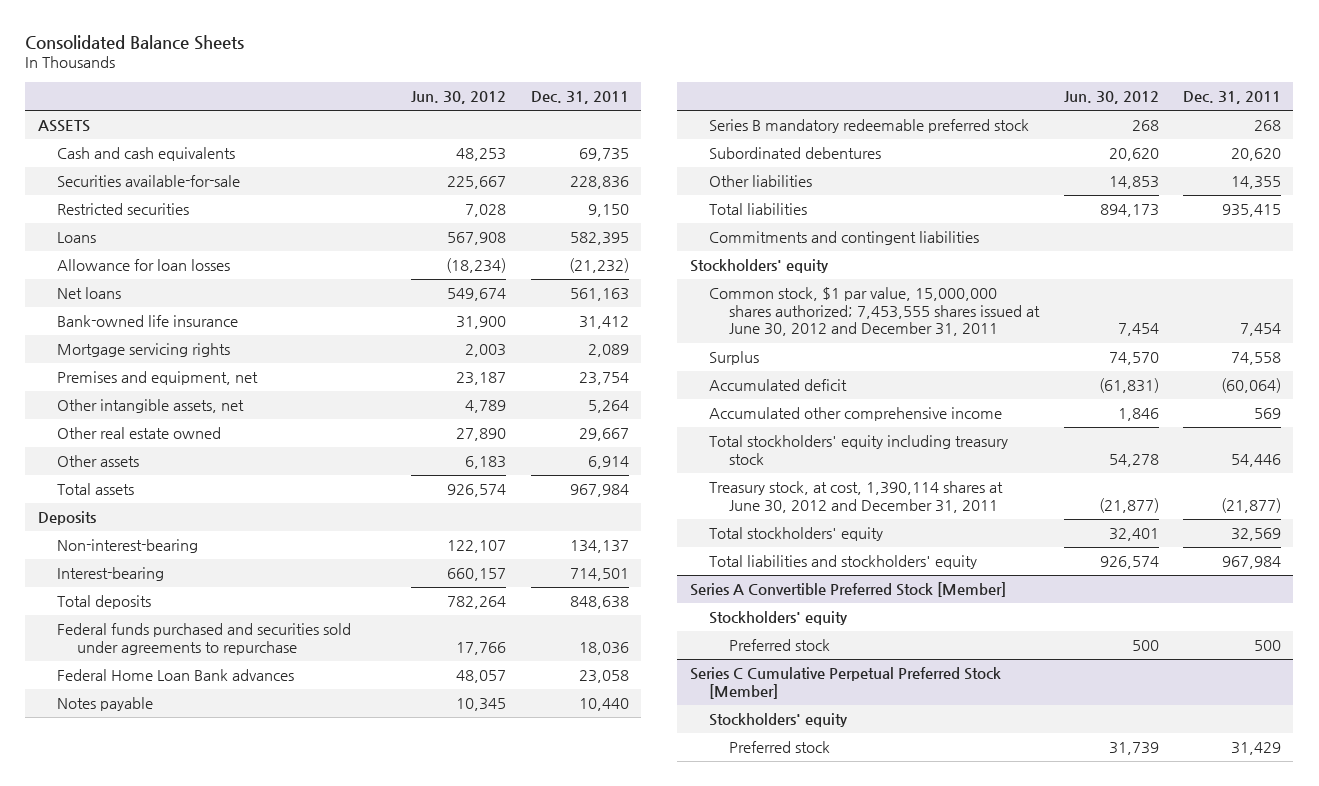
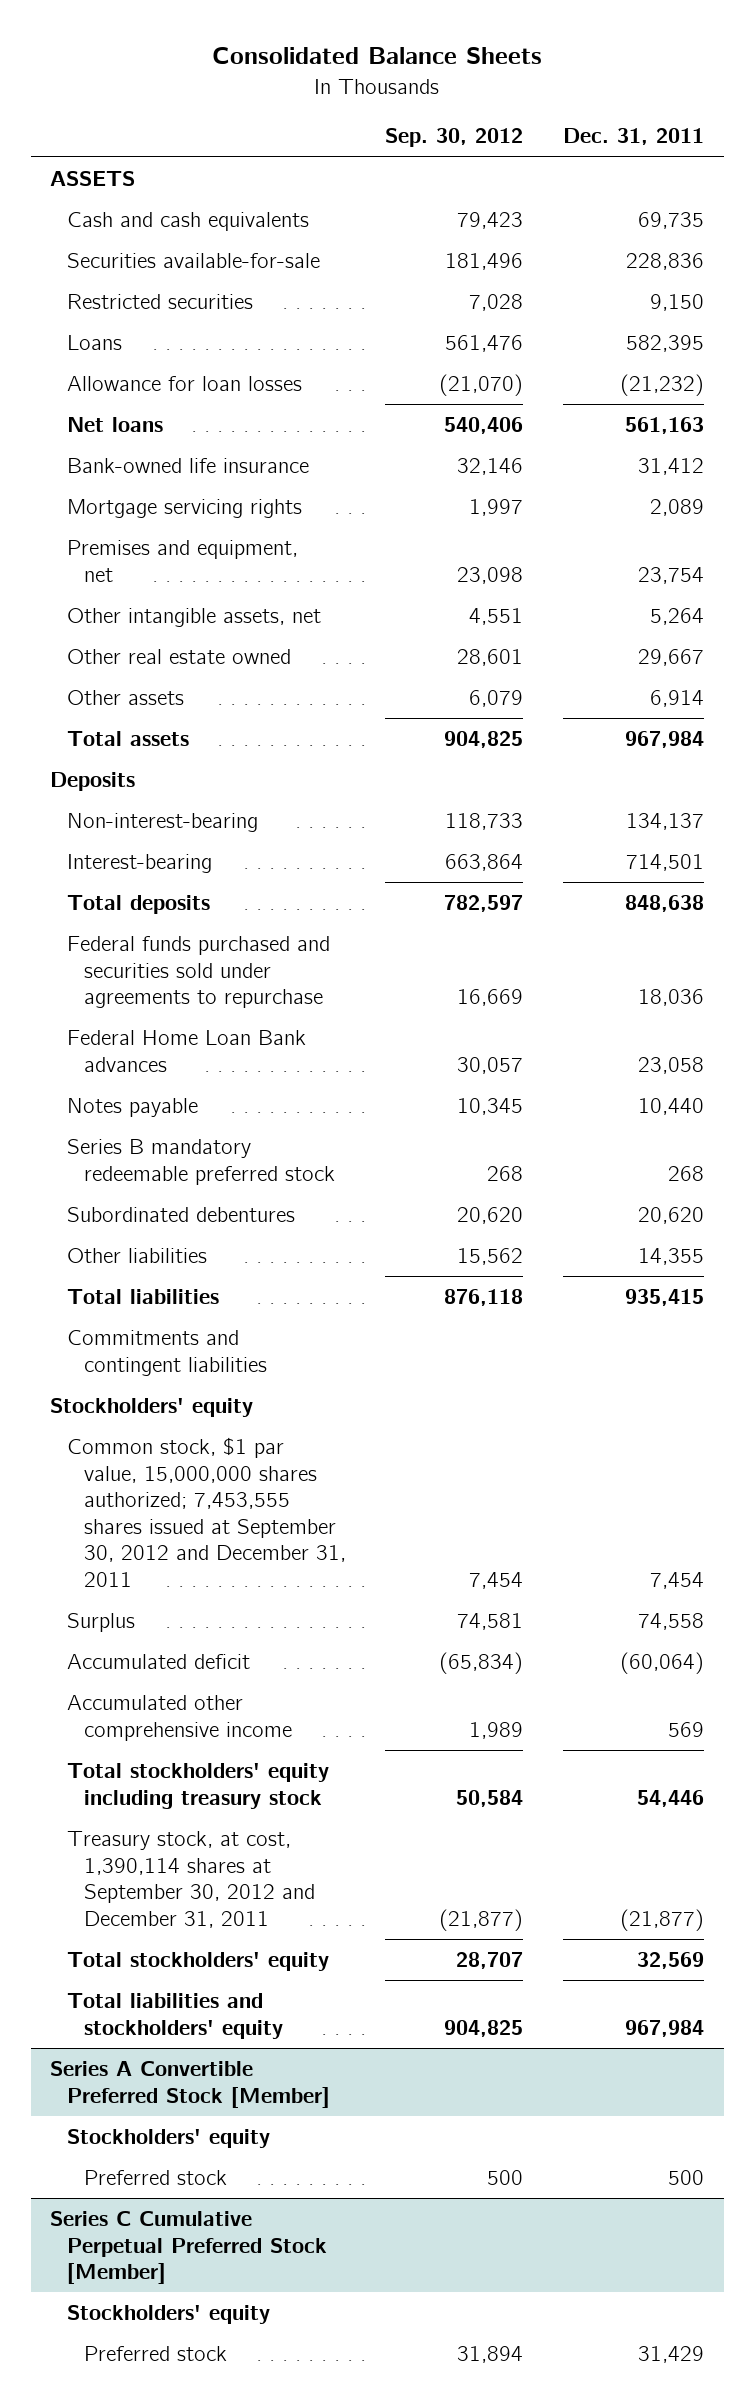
- | Jun. 30, 2012 | Dec. 31, 2011
+ | Sep. 30, 2012 | Dec. 31, 2011
- Common stock, $1 par value, 15,000,000 shares authorized; 7,453,555 shares issued at June 30, 2012 and December 31, 2011 | 7,454 | 7,454
+ Common stock, $1 par value, 15,000,000 shares authorized; 7,453,555 shares issued at September 30, 2012 and December 31, 2011 | 7,454 | 7,454
- Treasury stock, at cost, 1,390,114 shares at June 30, 2012 and December 31, 2011 | (21,877) | (21,877)
+ Treasury stock, at cost, 1,390,114 shares at September 30, 2012 and December 31, 2011 | (21,877) | (21,877)

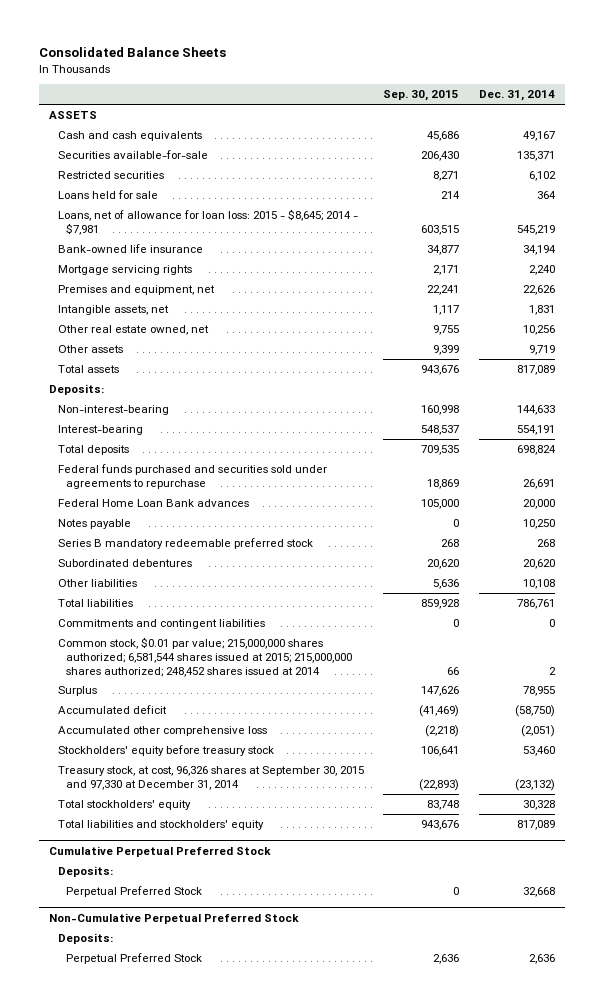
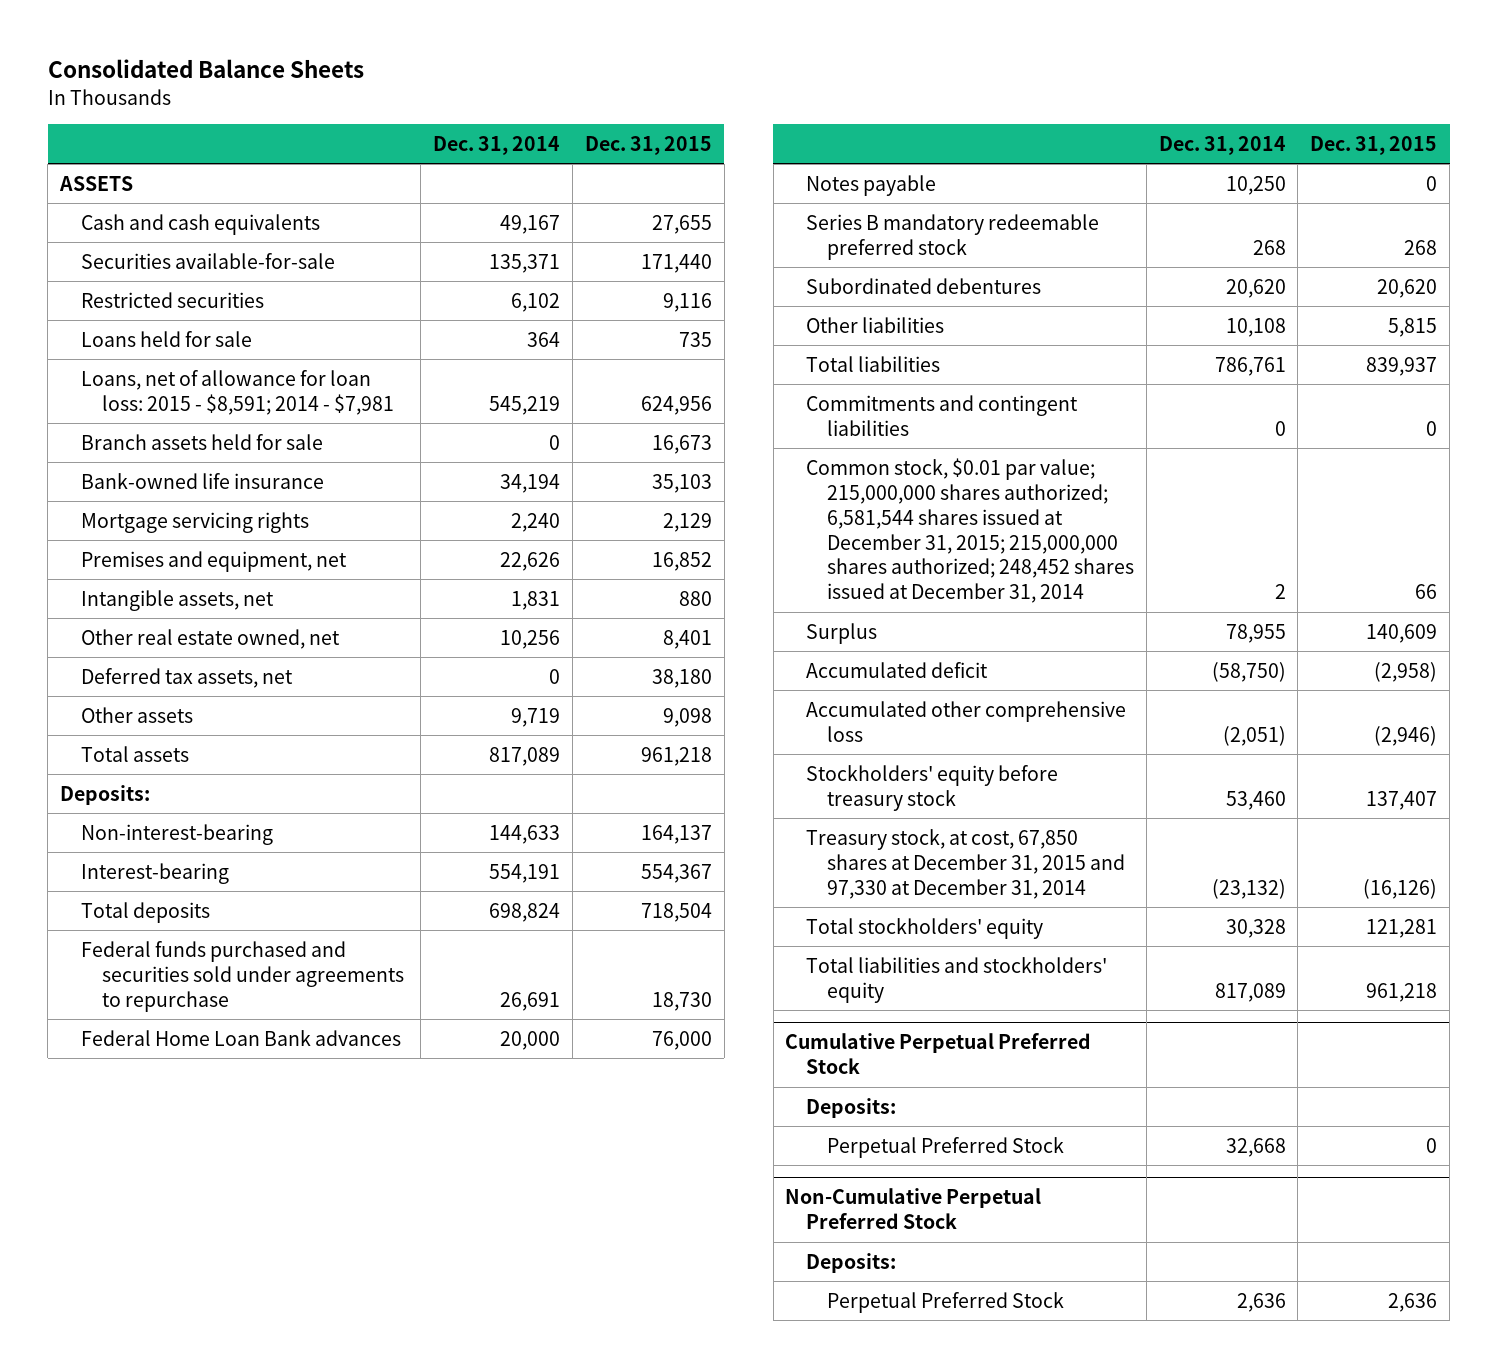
- | Sep. 30, 2015 | Dec. 31, 2014
+ | Dec. 31, 2014 | Dec. 31, 2015
- Loans, net of allowance for loan loss: 2015 - $8,645; 2014 - $7,981 | 603,515 | 545,219
+ Loans, net of allowance for loan loss: 2015 - $8,591; 2014 - $7,981 | 545,219 | 624,956
+ Branch assets held for sale | 0 | 16,673
+ Deferred tax assets, net | 0 | 38,180
- Common stock, $0.01 par value; 215,000,000 shares authorized; 6,581,544 shares issued at 2015; 215,000,000 shares authorized; 248,452 shares issued at 2014 | 66 | 2
+ Common stock, $0.01 par value; 215,000,000 shares authorized; 6,581,544 shares issued at December 31, 2015; 215,000,000 shares authorized; 248,452 shares issued at December 31, 2014 | 2 | 66
- Treasury stock, at cost, 96,326 shares at September 30, 2015 and 97,330 at December 31, 2014 | (22,893) | (23,132)
+ Treasury stock, at cost, 67,850 shares at December 31, 2015 and 97,330 at December 31, 2014 | (23,132) | (16,126)

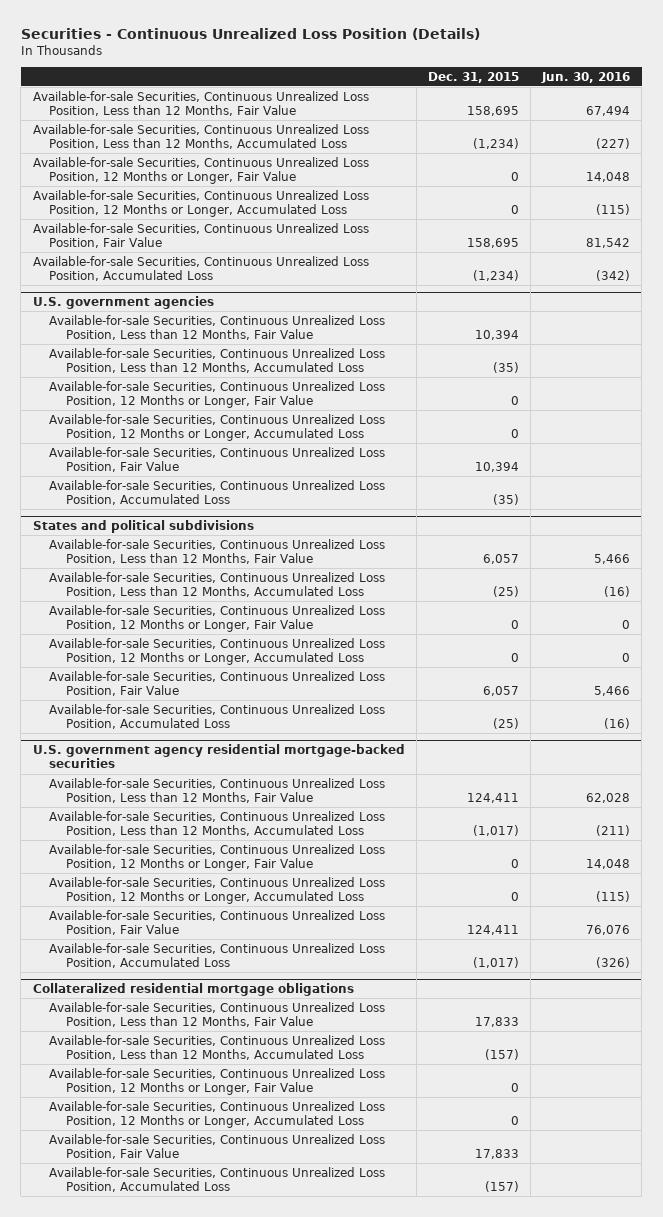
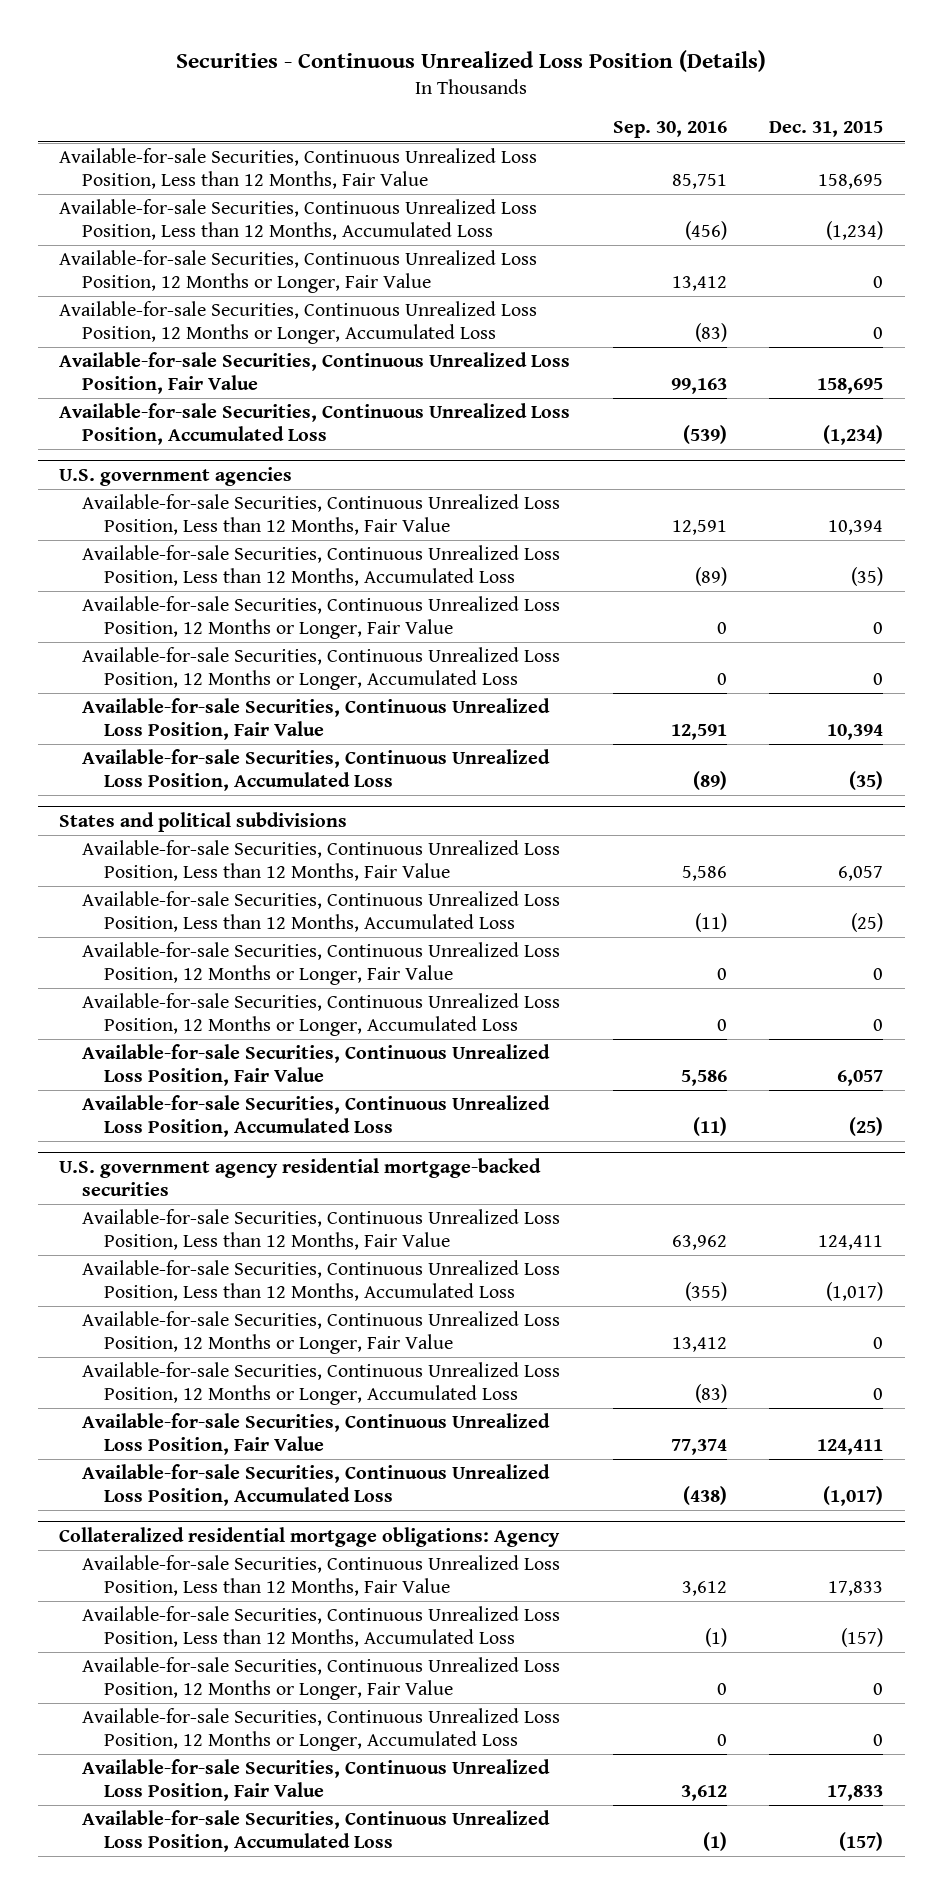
- | Dec. 31, 2015 | Jun. 30, 2016
+ | Sep. 30, 2016 | Dec. 31, 2015
- Collateralized residential mortgage obligations
+ Collateralized residential mortgage obligations: Agency

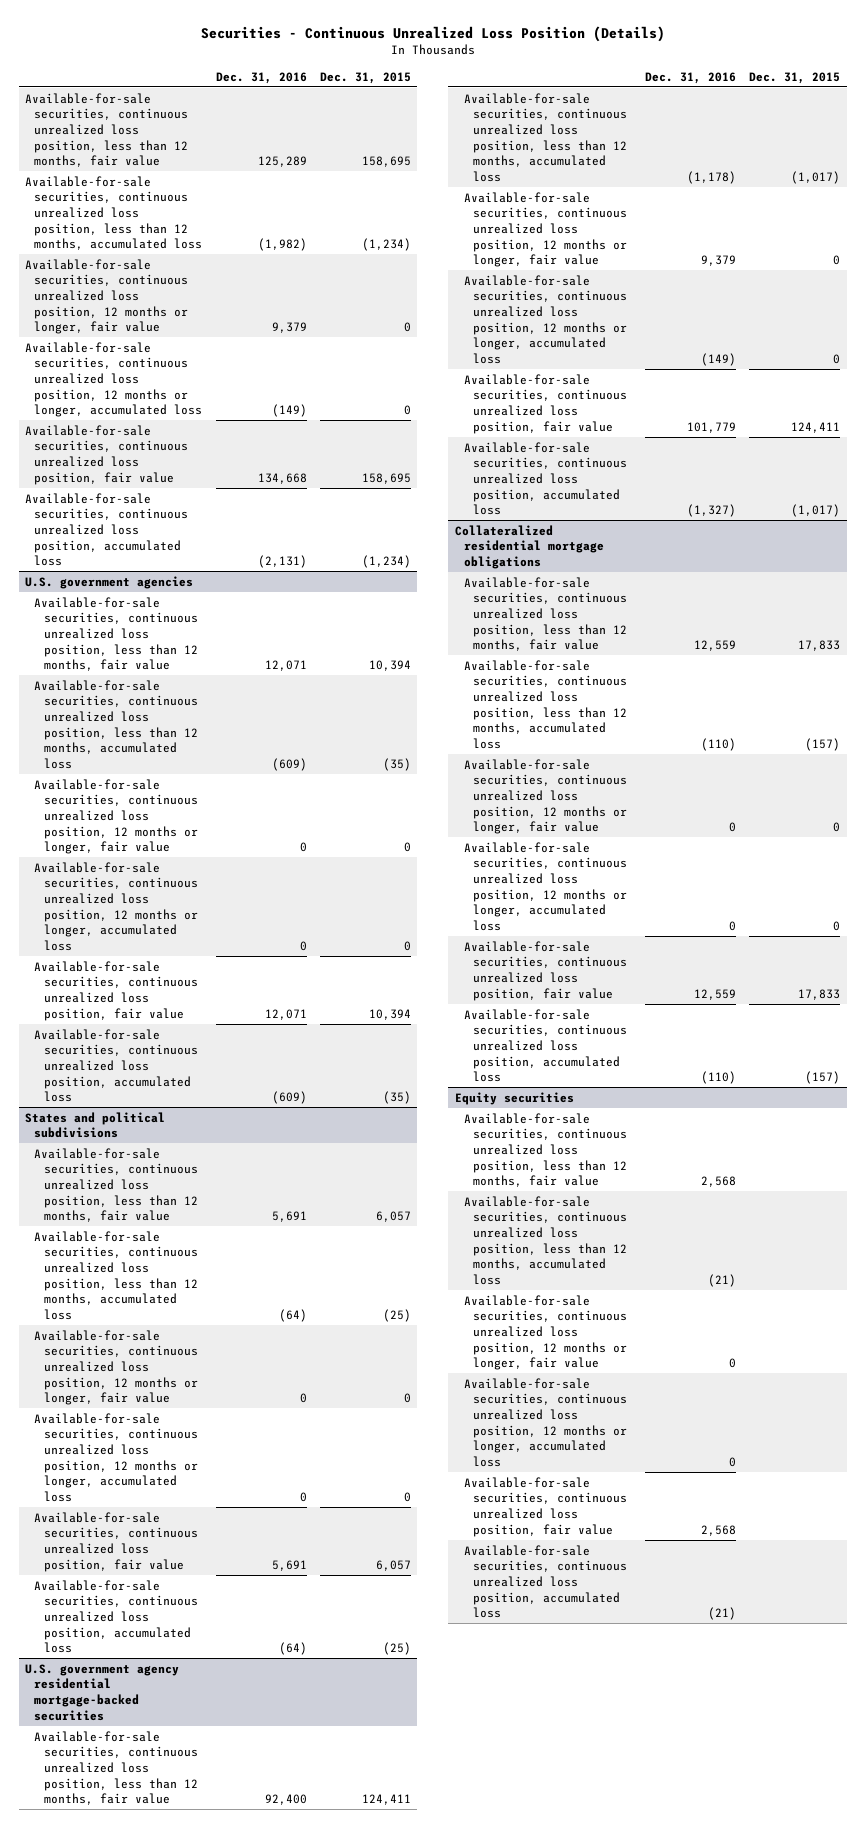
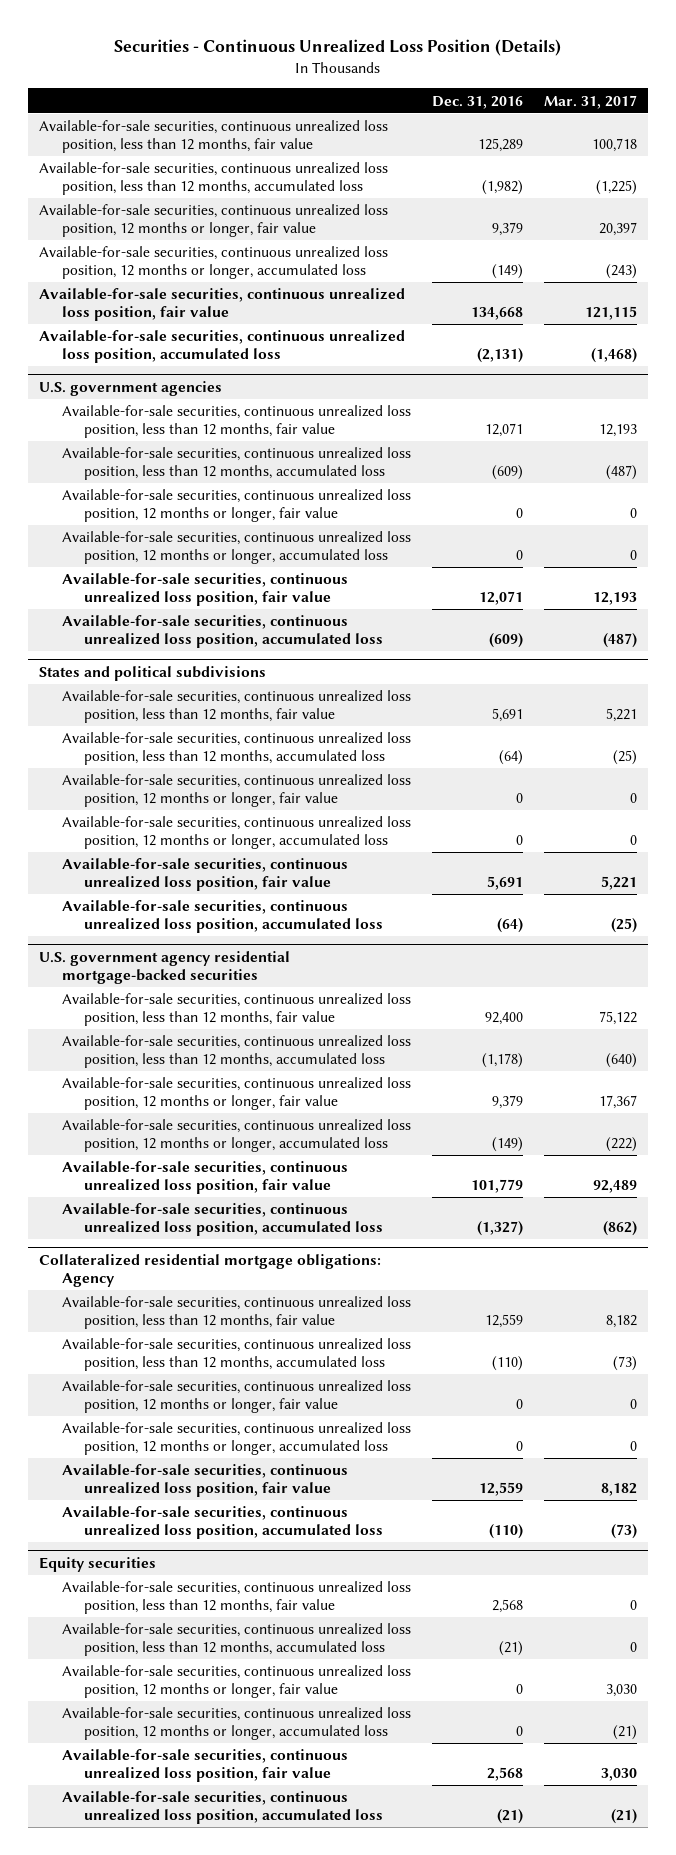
- | Dec. 31, 2016 | Dec. 31, 2015
+ | Dec. 31, 2016 | Mar. 31, 2017
- Collateralized residential mortgage obligations
+ Collateralized residential mortgage obligations: Agency

